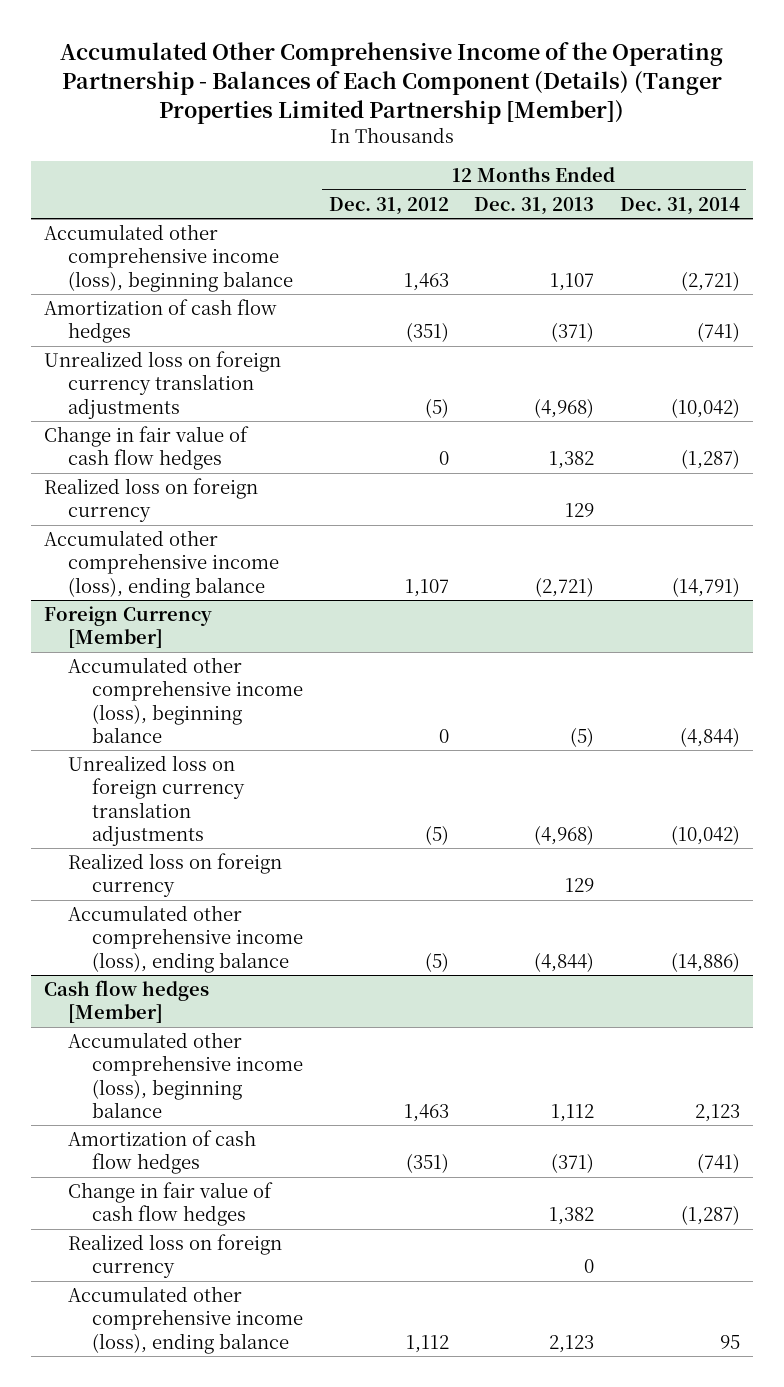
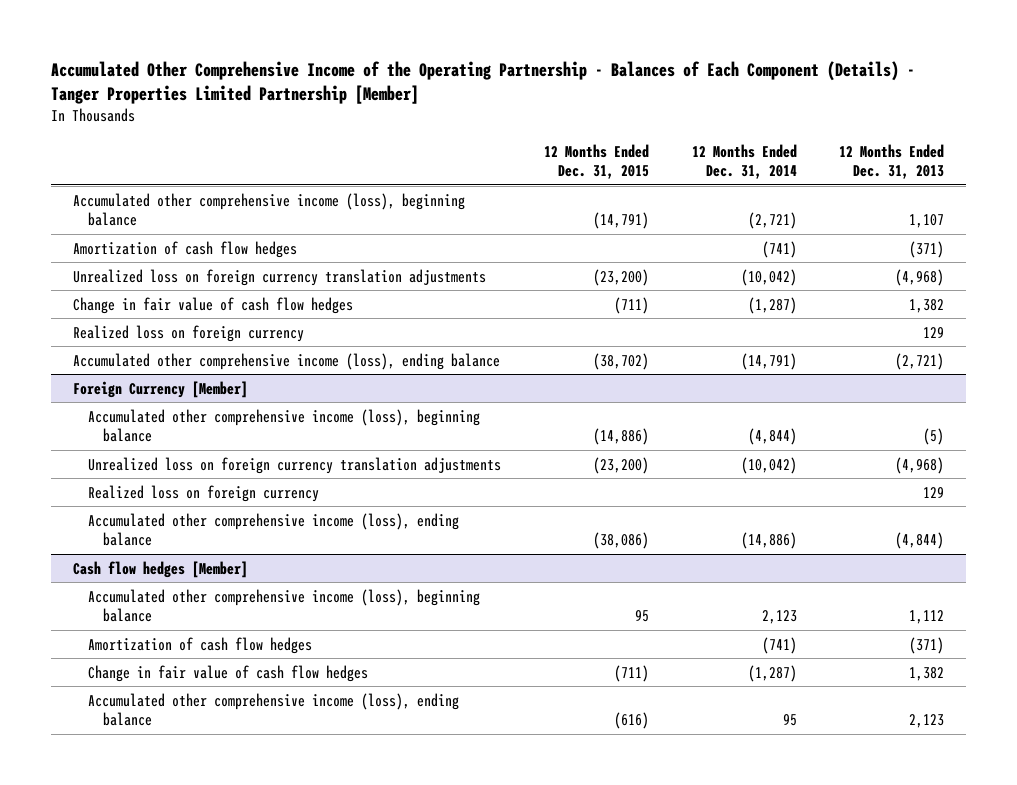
- Accumulated Other Comprehensive Income of the Operating Partnership - Balances of Each Component (Details) (Tanger Properties Limited Partnership [Member])
+ Accumulated Other Comprehensive Income of the Operating Partnership - Balances of Each Component (Details) - Tanger Properties Limited Partnership [Member]
- | 12 Months Ended Dec. 31, 2012 | 12 Months Ended Dec. 31, 2013 | 12 Months Ended Dec. 31, 2014
+ | 12 Months Ended Dec. 31, 2015 | 12 Months Ended Dec. 31, 2014 | 12 Months Ended Dec. 31, 2013
@ Cash flow hedges [Member]
- Realized loss on foreign currency | | 0 |

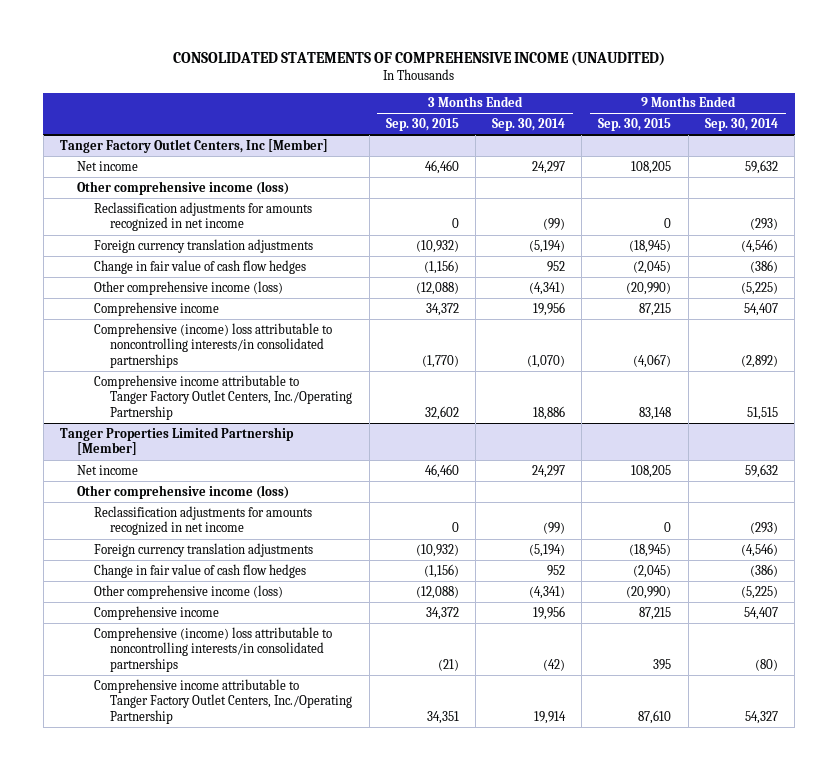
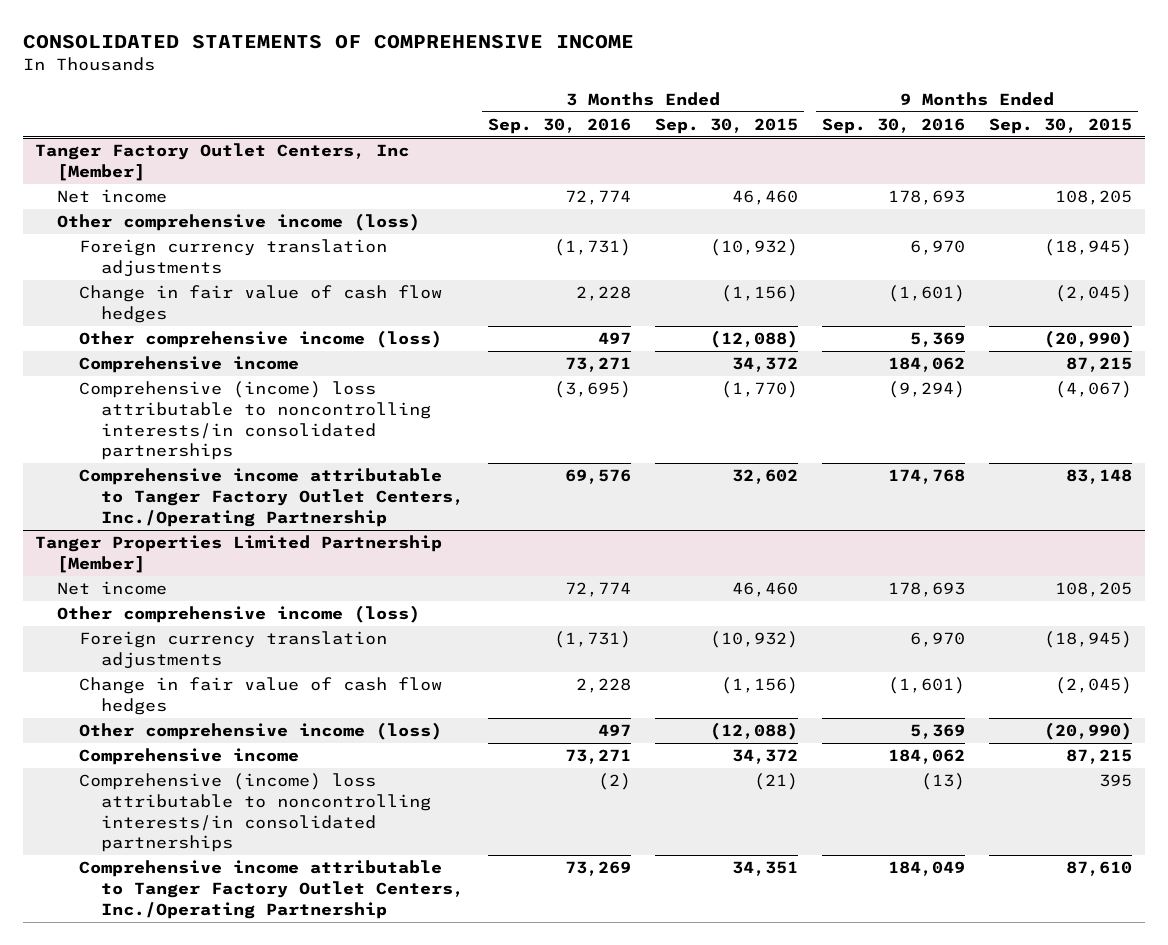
- CONSOLIDATED STATEMENTS OF COMPREHENSIVE INCOME (UNAUDITED)
+ CONSOLIDATED STATEMENTS OF COMPREHENSIVE INCOME
- | 3 Months Ended Sep. 30, 2015 | 3 Months Ended Sep. 30, 2014 | 9 Months Ended Sep. 30, 2015 | 9 Months Ended Sep. 30, 2014
+ | 3 Months Ended Sep. 30, 2016 | 3 Months Ended Sep. 30, 2015 | 9 Months Ended Sep. 30, 2016 | 9 Months Ended Sep. 30, 2015
@ Tanger Factory Outlet Centers, Inc [Member]
- Reclassification adjustments for amounts recognized in net income | 0 | (99) | 0 | (293)
@ Tanger Properties Limited Partnership [Member]
- Reclassification adjustments for amounts recognized in net income | 0 | (99) | 0 | (293)

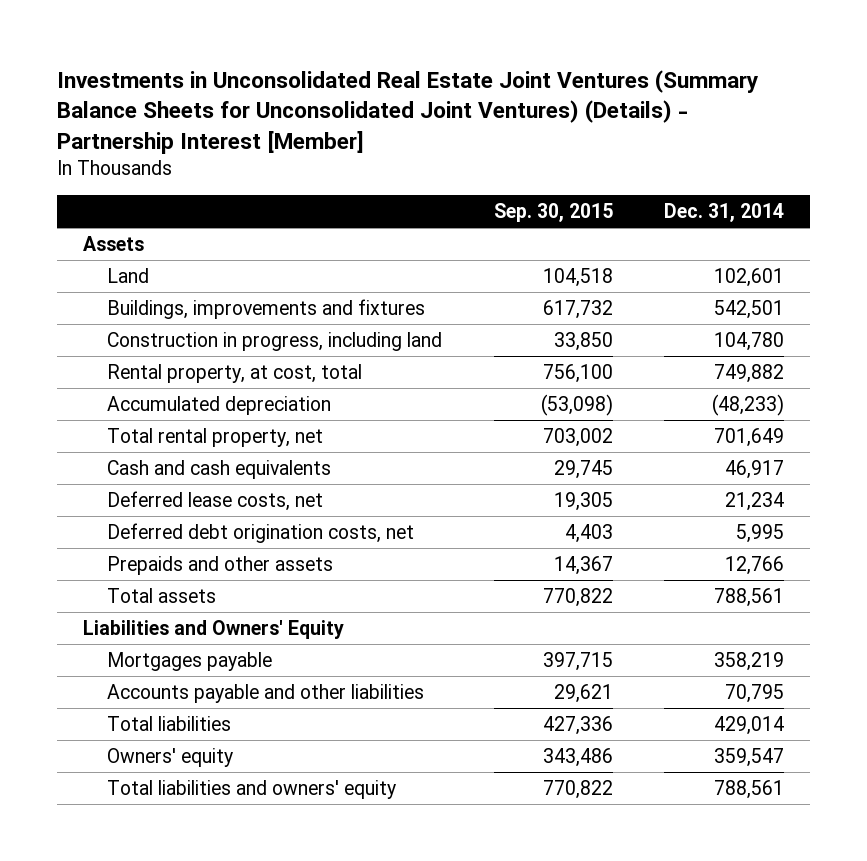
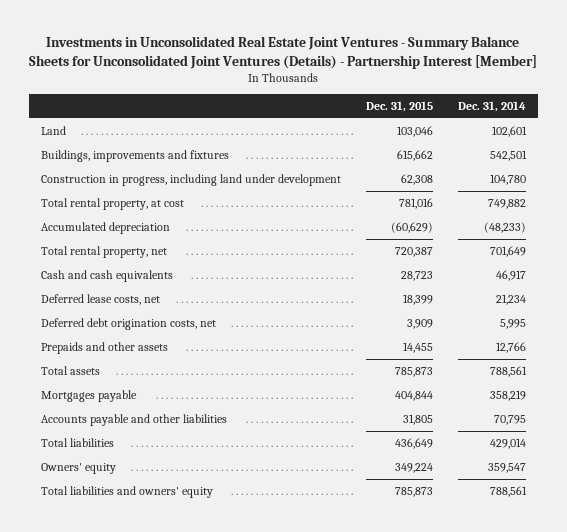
- Investments in Unconsolidated Real Estate Joint Ventures (Summary Balance Sheets for Unconsolidated Joint Ventures) (Details) - Partnership Interest [Member]
+ Investments in Unconsolidated Real Estate Joint Ventures - Summary Balance Sheets for Unconsolidated Joint Ventures (Details) - Partnership Interest [Member]
- | Sep. 30, 2015 | Dec. 31, 2014
+ | Dec. 31, 2015 | Dec. 31, 2014
- Assets
- Construction in progress, including land | 33,850 | 104,780
- Rental property, at cost, total | 756,100 | 749,882
+ Construction in progress, including land under development | 62,308 | 104,780
+ Total rental property, at cost | 781,016 | 749,882
- Liabilities and Owners' Equity

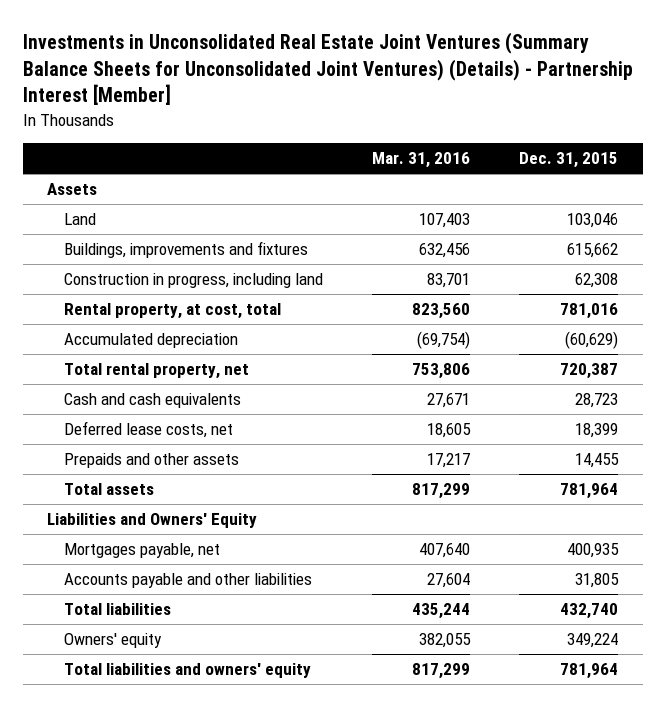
- Investments in Unconsolidated Real Estate Joint Ventures - Summary Balance Sheets for Unconsolidated Joint Ventures (Details) - Partnership Interest [Member]
+ Investments in Unconsolidated Real Estate Joint Ventures (Summary Balance Sheets for Unconsolidated Joint Ventures) (Details) - Partnership Interest [Member]
- | Dec. 31, 2015 | Dec. 31, 2014
+ | Mar. 31, 2016 | Dec. 31, 2015
+ Assets
- Construction in progress, including land under development | 62,308 | 104,780
- Total rental property, at cost | 781,016 | 749,882
+ Construction in progress, including land | 83,701 | 62,308
+ Rental property, at cost, total | 823,560 | 781,016
- Deferred debt origination costs, net | 3,909 | 5,995
- Total assets | 785,873 | 788,561
- Mortgages payable | 404,844 | 358,219
+ Total assets | 817,299 | 781,964
+ Liabilities and Owners' Equity
+ Mortgages payable, net | 407,640 | 400,935
- Total liabilities | 436,649 | 429,014
+ Total liabilities | 435,244 | 432,740
- Total liabilities and owners' equity | 785,873 | 788,561
+ Total liabilities and owners' equity | 817,299 | 781,964

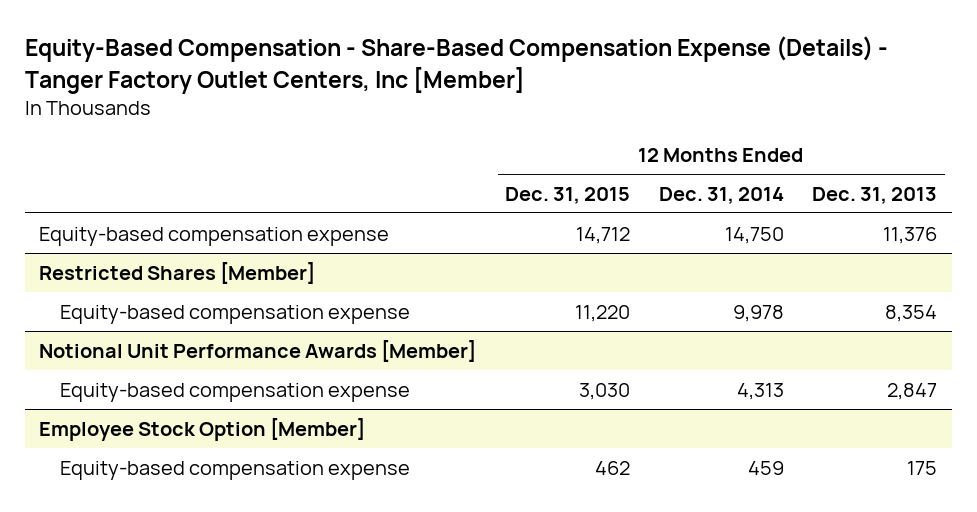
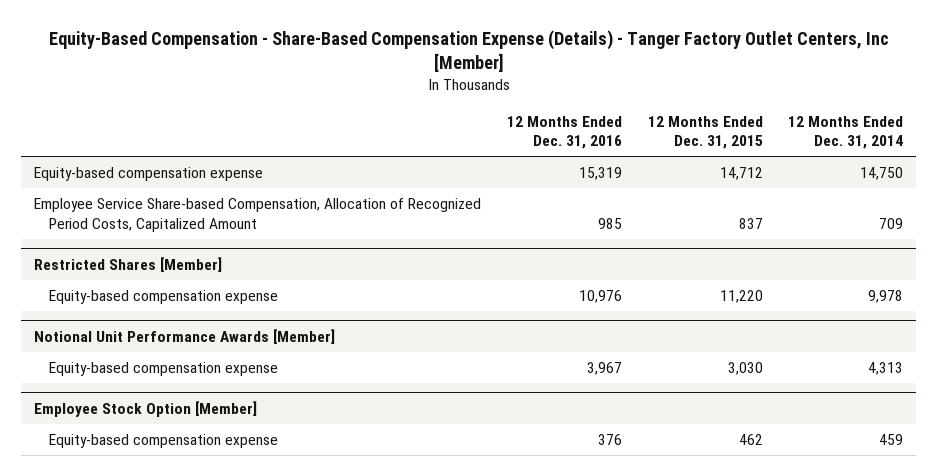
- | 12 Months Ended Dec. 31, 2015 | 12 Months Ended Dec. 31, 2014 | 12 Months Ended Dec. 31, 2013
+ | 12 Months Ended Dec. 31, 2016 | 12 Months Ended Dec. 31, 2015 | 12 Months Ended Dec. 31, 2014
+ Employee Service Share-based Compensation, Allocation of Recognized Period Costs, Capitalized Amount | 985 | 837 | 709

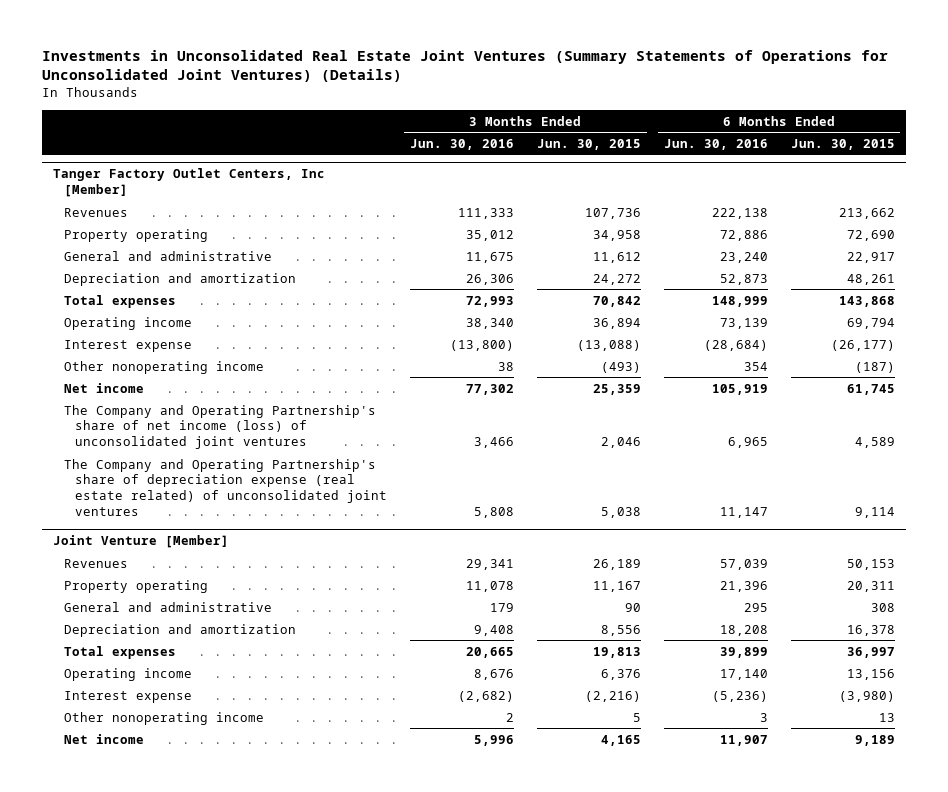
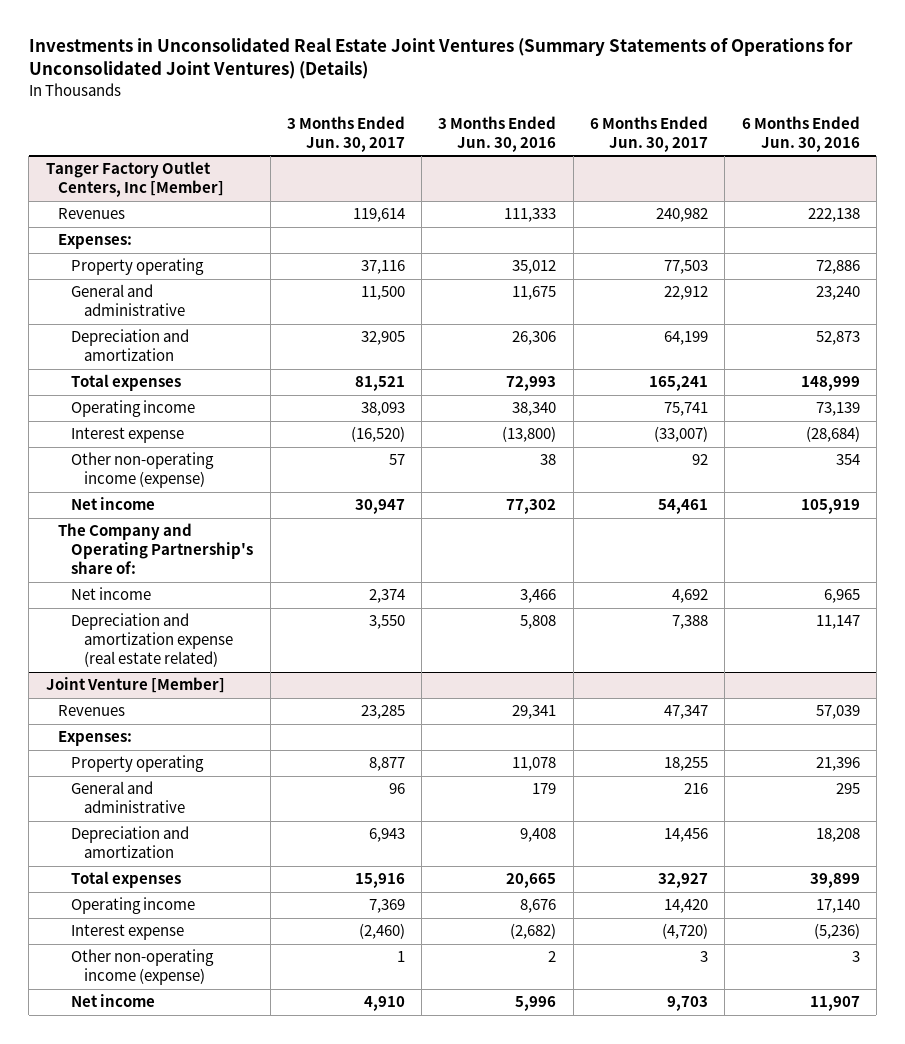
- | 3 Months Ended Jun. 30, 2016 | 3 Months Ended Jun. 30, 2015 | 6 Months Ended Jun. 30, 2016 | 6 Months Ended Jun. 30, 2015
+ | 3 Months Ended Jun. 30, 2017 | 3 Months Ended Jun. 30, 2016 | 6 Months Ended Jun. 30, 2017 | 6 Months Ended Jun. 30, 2016
@ Tanger Factory Outlet Centers, Inc [Member]
+ Expenses:
- Other nonoperating income | 38 | (493) | 354 | (187)
+ Other non-operating income (expense) | 57 | 38 | 92 | 354
- The Company and Operating Partnership's share of net income (loss) of unconsolidated joint ventures | 3,466 | 2,046 | 6,965 | 4,589
- The Company and Operating Partnership's share of depreciation expense (real estate related) of unconsolidated joint ventures | 5,808 | 5,038 | 11,147 | 9,114
+ The Company and Operating Partnership's share of:
+ Net income | 2,374 | 3,466 | 4,692 | 6,965
+ Depreciation and amortization expense (real estate related) | 3,550 | 5,808 | 7,388 | 11,147
@ Joint Venture [Member]
+ Expenses:
- Other nonoperating income | 2 | 5 | 3 | 13
+ Other non-operating income (expense) | 1 | 2 | 3 | 3

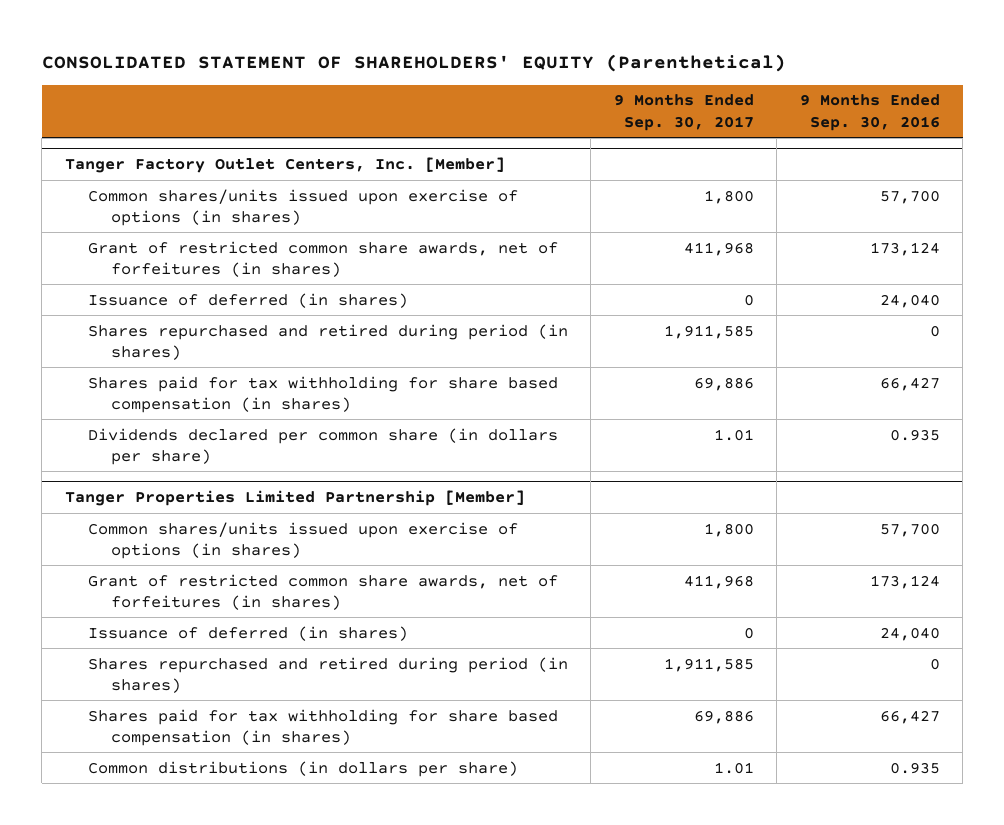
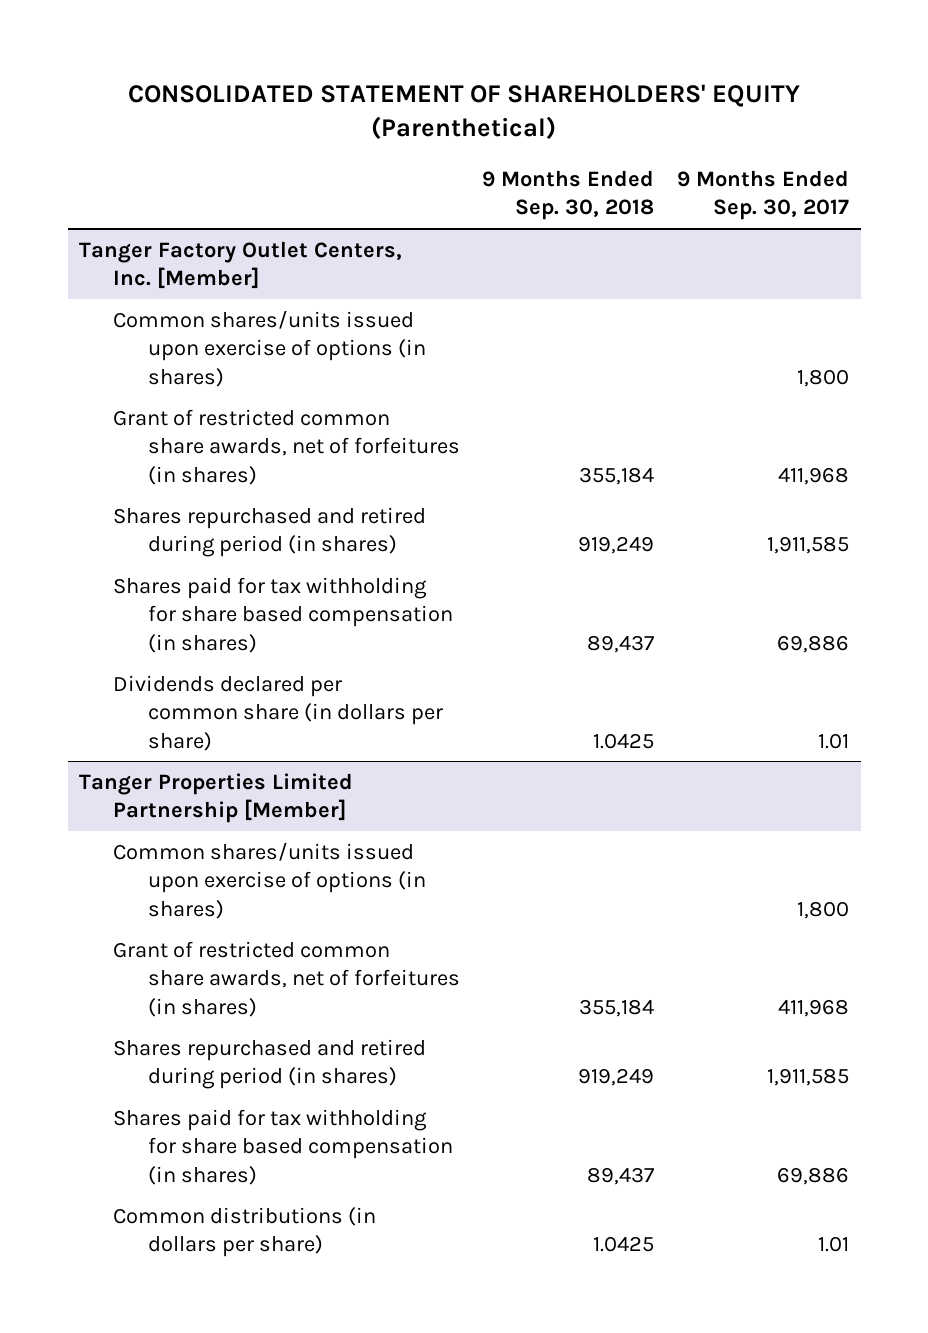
- | 9 Months Ended Sep. 30, 2017 | 9 Months Ended Sep. 30, 2016
+ | 9 Months Ended Sep. 30, 2018 | 9 Months Ended Sep. 30, 2017
@ Tanger Factory Outlet Centers, Inc. [Member]
- Issuance of deferred (in shares) | 0 | 24,040
@ Tanger Properties Limited Partnership [Member]
- Issuance of deferred (in shares) | 0 | 24,040

